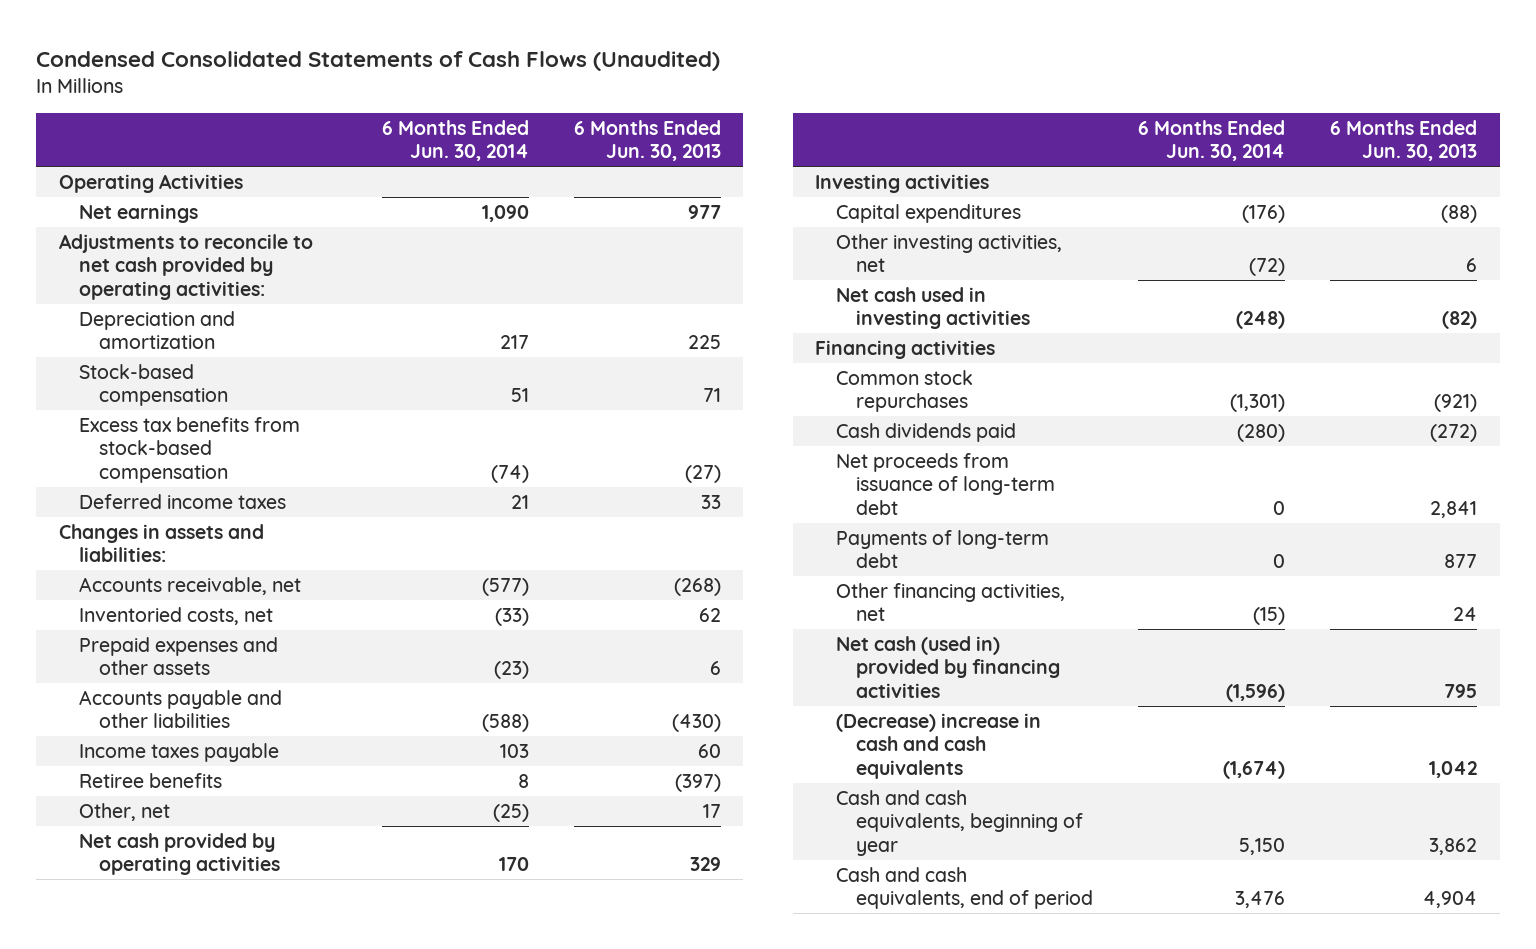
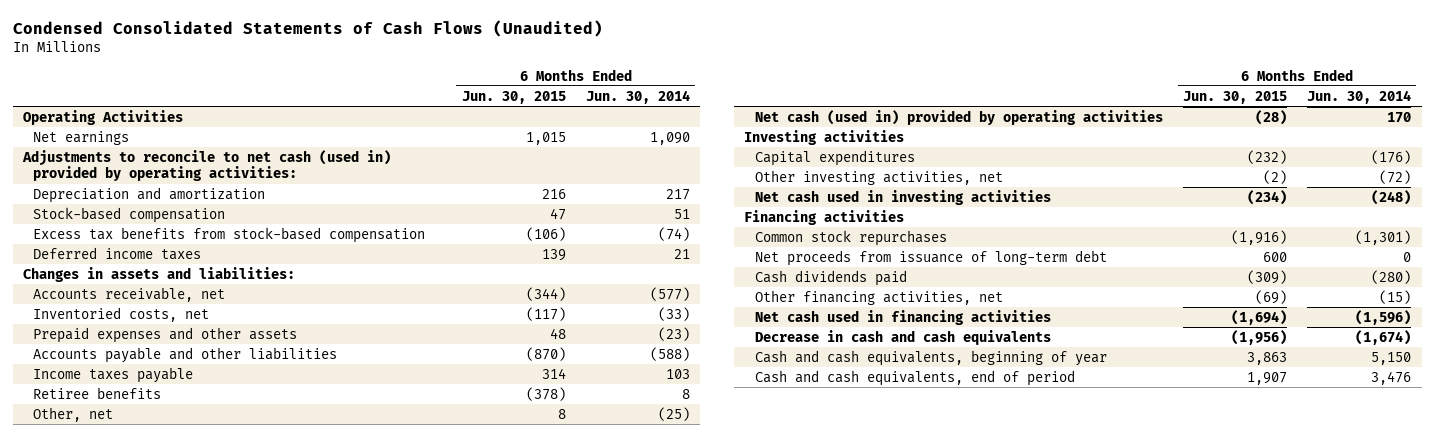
- | 6 Months Ended Jun. 30, 2014 | 6 Months Ended Jun. 30, 2013
+ | 6 Months Ended Jun. 30, 2015 | 6 Months Ended Jun. 30, 2014
- Adjustments to reconcile to net cash provided by operating activities:
+ Adjustments to reconcile to net cash (used in) provided by operating activities:
- Net cash provided by operating activities | 170 | 329
+ Net cash (used in) provided by operating activities | (28) | 170
- Payments of long-term debt | 0 | 877
moved down: Cash dividends paid | (309) | (280)
- Net cash (used in) provided by financing activities | (1,596) | 795
- (Decrease) increase in cash and cash equivalents | (1,674) | 1,042
+ Net cash used in financing activities | (1,694) | (1,596)
+ Decrease in cash and cash equivalents | (1,956) | (1,674)

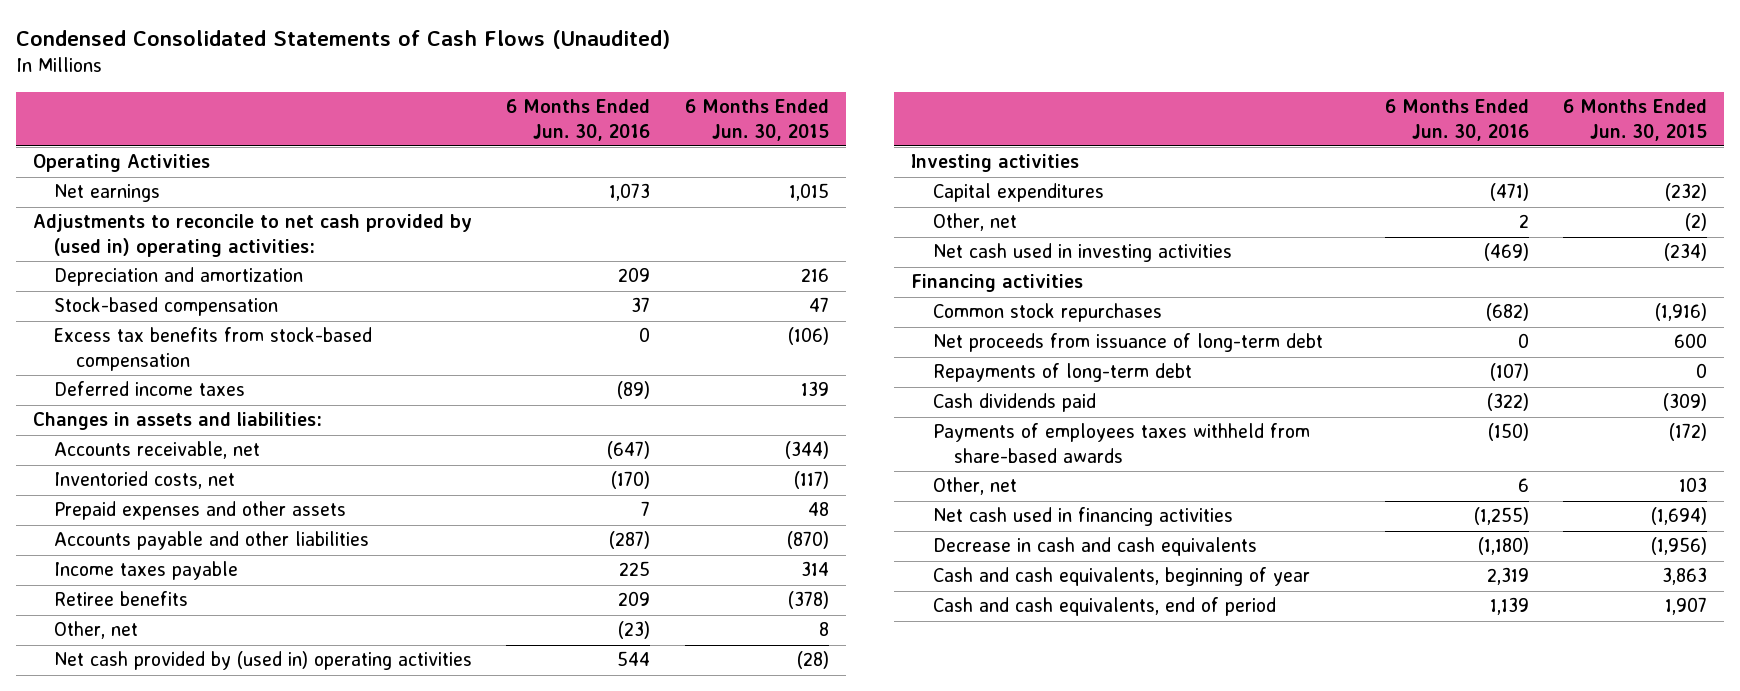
- | 6 Months Ended Jun. 30, 2015 | 6 Months Ended Jun. 30, 2014
+ | 6 Months Ended Jun. 30, 2016 | 6 Months Ended Jun. 30, 2015
- Adjustments to reconcile to net cash (used in) provided by operating activities:
+ Adjustments to reconcile to net cash provided by (used in) operating activities:
- Net cash (used in) provided by operating activities | (28) | 170
+ Net cash provided by (used in) operating activities | 544 | (28)
- Other investing activities, net | (2) | (72)
+ Other, net | 2 | (2)
+ Repayments of long-term debt | (107) | 0
- Other financing activities, net | (69) | (15)
+ Payments of employees taxes withheld from share-based awards | (150) | (172)
+ Other, net | 6 | 103

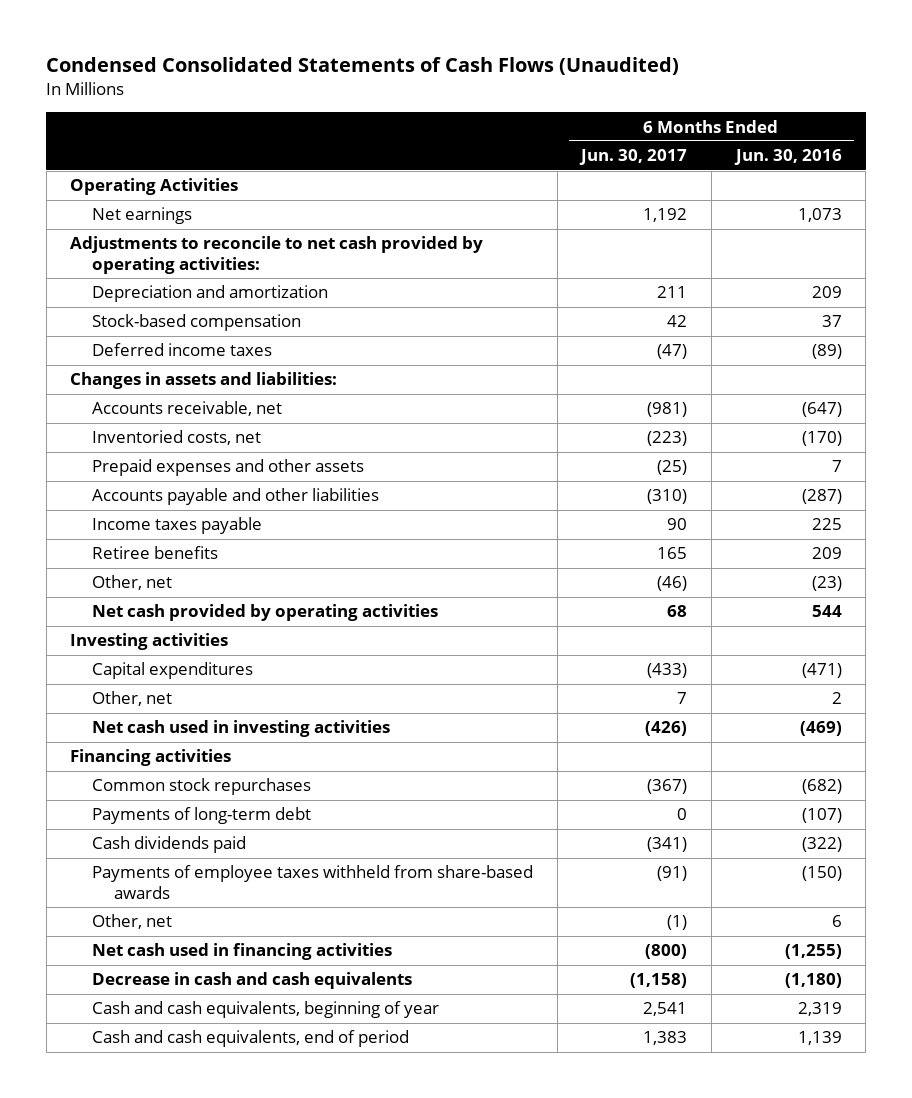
- | 6 Months Ended Jun. 30, 2016 | 6 Months Ended Jun. 30, 2015
+ | 6 Months Ended Jun. 30, 2017 | 6 Months Ended Jun. 30, 2016
- Adjustments to reconcile to net cash provided by (used in) operating activities:
+ Adjustments to reconcile to net cash provided by operating activities:
- Excess tax benefits from stock-based compensation | 0 | (106)
- Net cash provided by (used in) operating activities | 544 | (28)
+ Net cash provided by operating activities | 68 | 544
- Net proceeds from issuance of long-term debt | 0 | 600
- Repayments of long-term debt | (107) | 0
+ Payments of long-term debt | 0 | (107)
- Payments of employees taxes withheld from share-based awards | (150) | (172)
+ Payments of employee taxes withheld from share-based awards | (91) | (150)

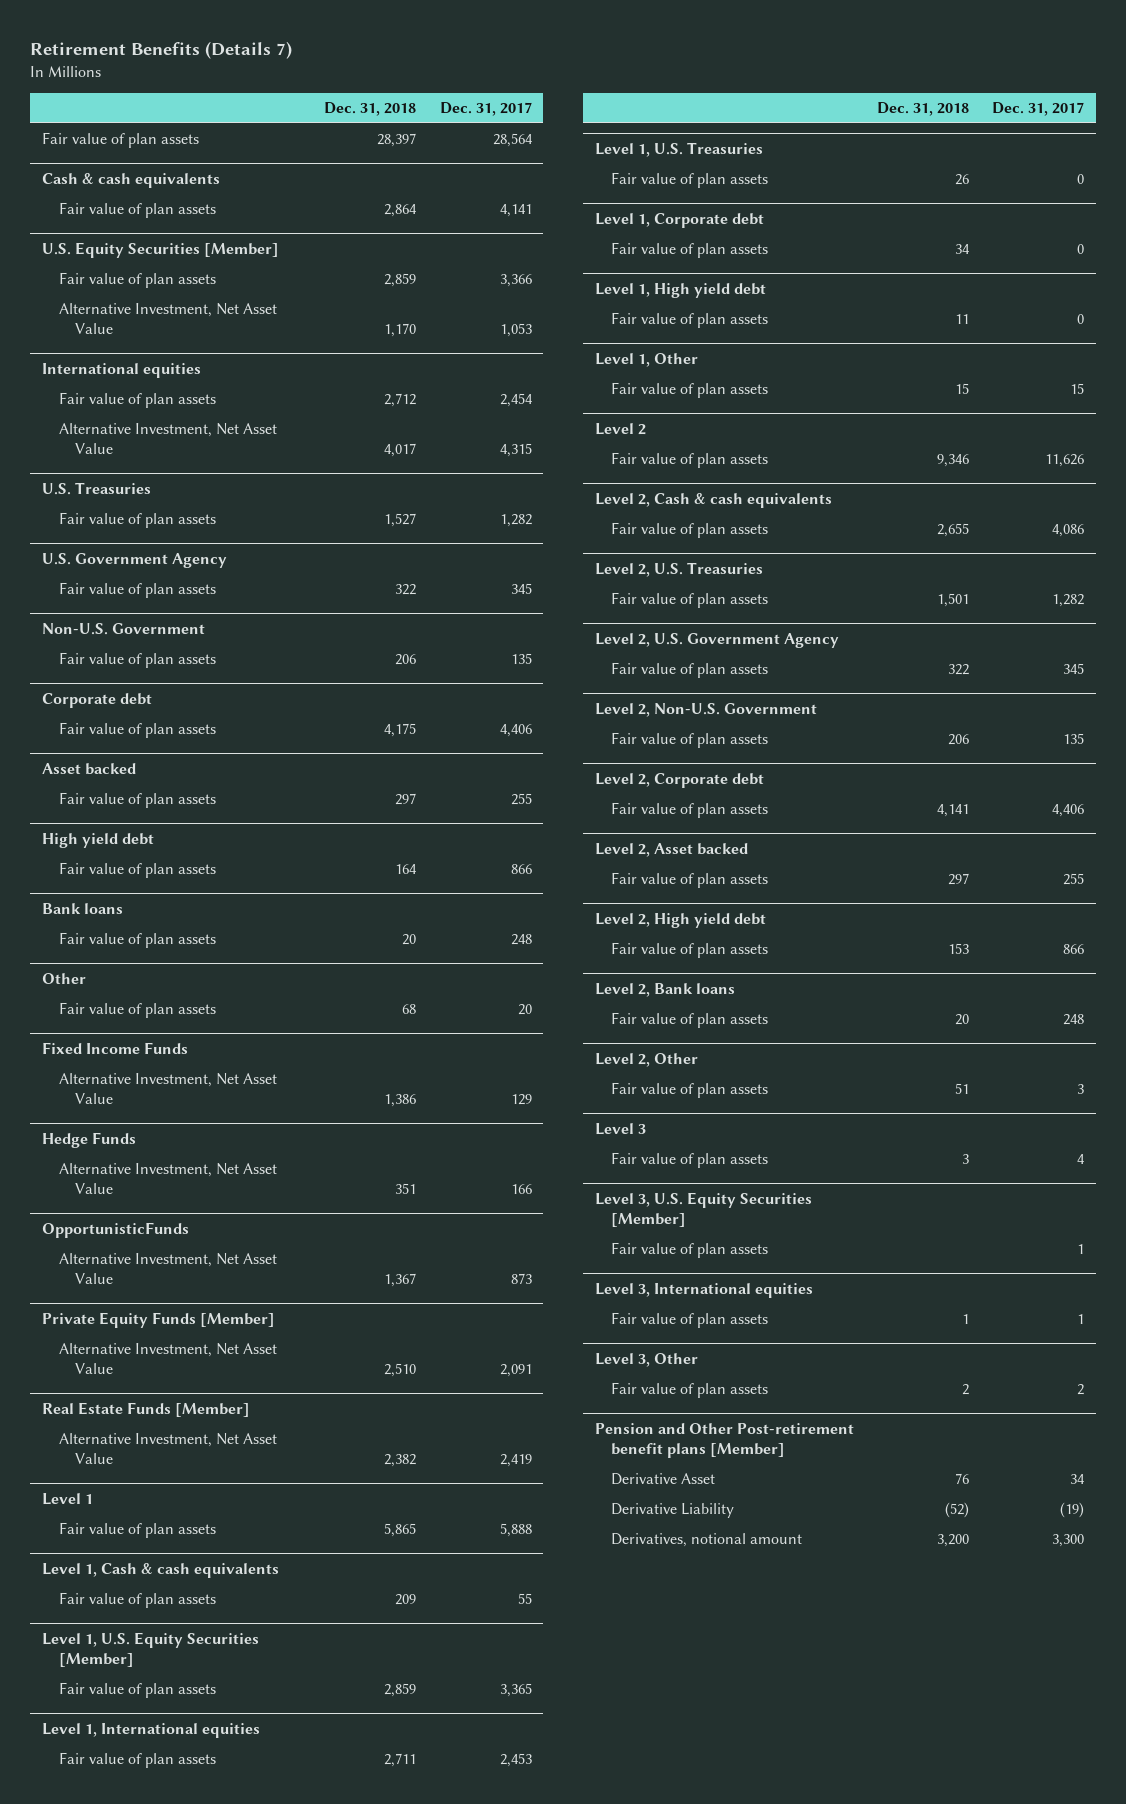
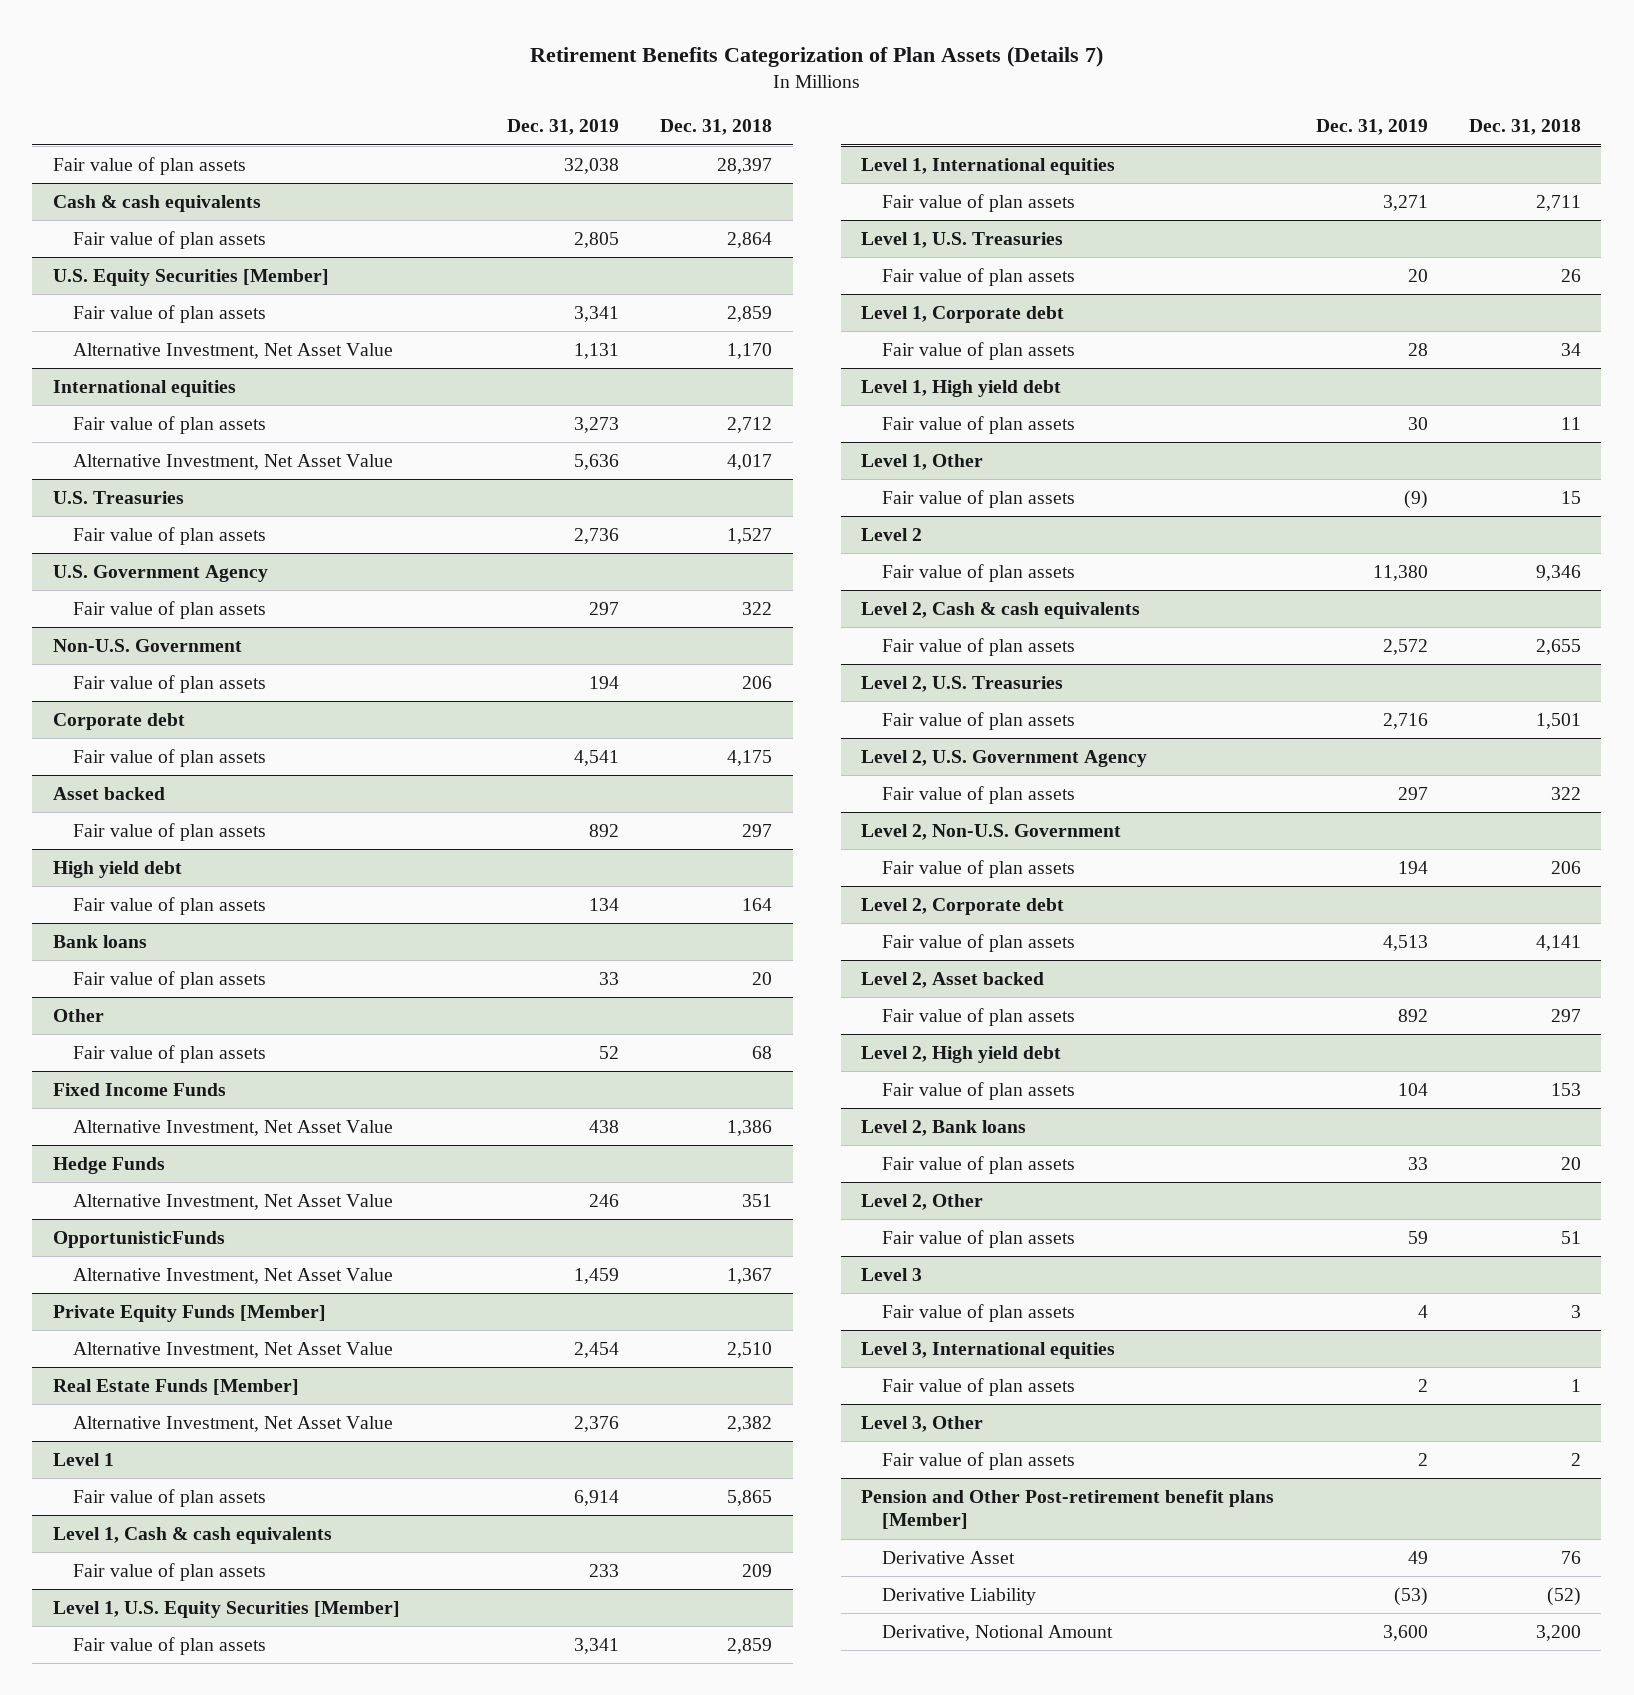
- Retirement Benefits (Details 7)
+ Retirement Benefits Categorization of Plan Assets (Details 7)
- | Dec. 31, 2018 | Dec. 31, 2017
+ | Dec. 31, 2019 | Dec. 31, 2018
- Level 3, U.S. Equity Securities [Member]
- Fair value of plan assets | | 1
@ Pension and Other Post-retirement benefit plans [Member]
- Derivatives, notional amount | 3,200 | 3,300
+ Derivative, Notional Amount | 3,600 | 3,200

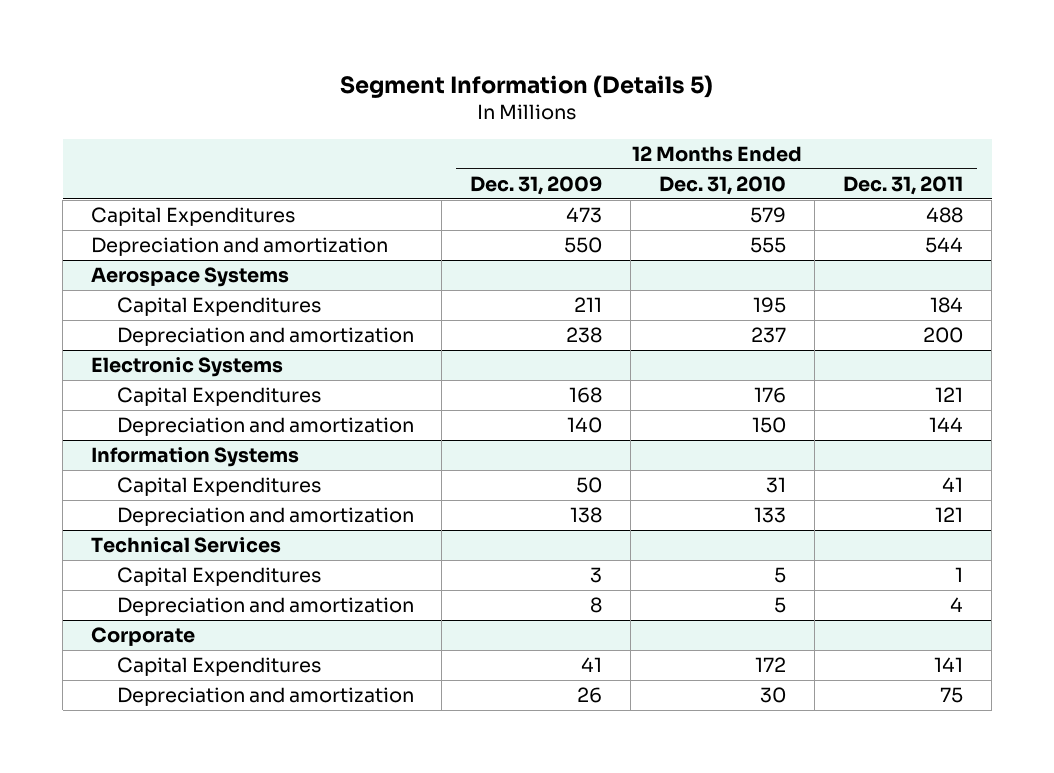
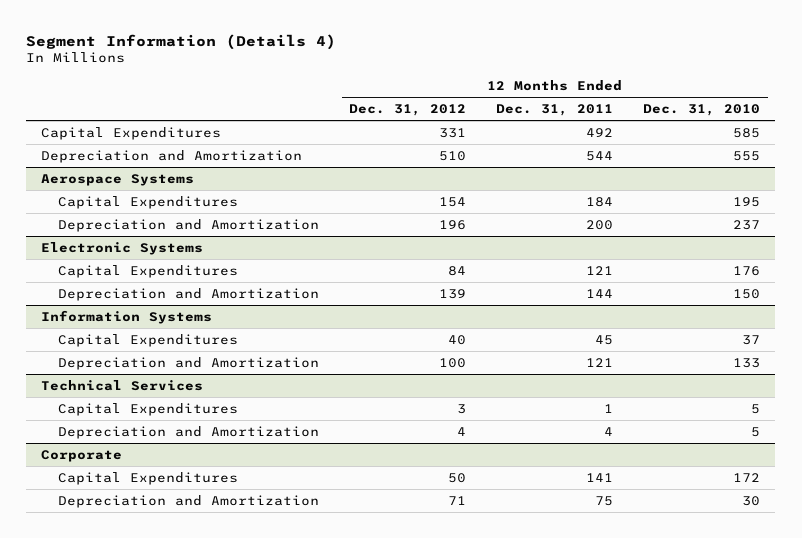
- Segment Information (Details 5)
+ Segment Information (Details 4)
- | 12 Months Ended Dec. 31, 2009 | 12 Months Ended Dec. 31, 2010 | 12 Months Ended Dec. 31, 2011
+ | 12 Months Ended Dec. 31, 2012 | 12 Months Ended Dec. 31, 2011 | 12 Months Ended Dec. 31, 2010
- Capital Expenditures | 473 | 579 | 488
- Depreciation and amortization | 550 | 555 | 544
+ Capital Expenditures | 331 | 492 | 585
+ Depreciation and Amortization | 510 | 544 | 555
@ Aerospace Systems
- Depreciation and amortization | 238 | 237 | 200
+ Depreciation and Amortization | 196 | 200 | 237
@ Electronic Systems
- Depreciation and amortization | 140 | 150 | 144
+ Depreciation and Amortization | 139 | 144 | 150
@ Information Systems
- Capital Expenditures | 50 | 31 | 41
- Depreciation and amortization | 138 | 133 | 121
+ Capital Expenditures | 40 | 45 | 37
+ Depreciation and Amortization | 100 | 121 | 133
@ Technical Services
- Depreciation and amortization | 8 | 5 | 4
+ Depreciation and Amortization | 4 | 4 | 5
@ Corporate
- Depreciation and amortization | 26 | 30 | 75
+ Depreciation and Amortization | 71 | 75 | 30

